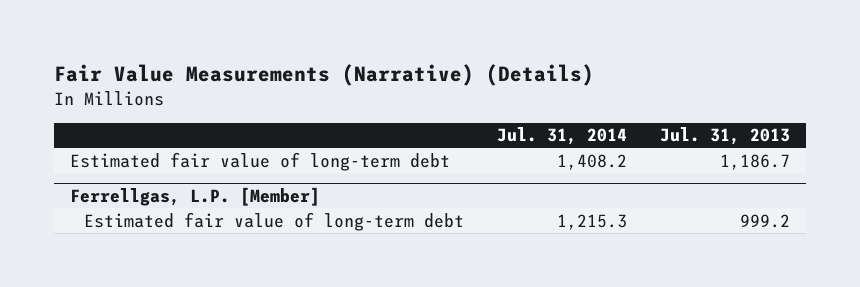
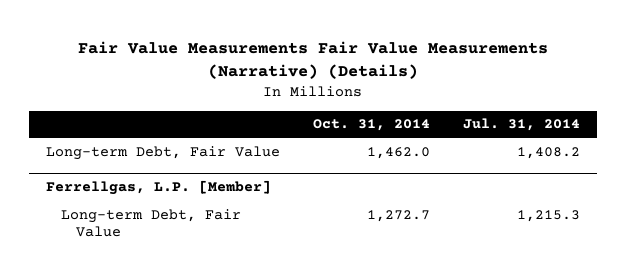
- Fair Value Measurements (Narrative) (Details)
+ Fair Value Measurements Fair Value Measurements (Narrative) (Details)
- | Jul. 31, 2014 | Jul. 31, 2013
+ | Oct. 31, 2014 | Jul. 31, 2014
- Estimated fair value of long-term debt | 1,408.2 | 1,186.7
+ Long-term Debt, Fair Value | 1,462.0 | 1,408.2
@ Ferrellgas, L.P. [Member]
- Estimated fair value of long-term debt | 1,215.3 | 999.2
+ Long-term Debt, Fair Value | 1,272.7 | 1,215.3

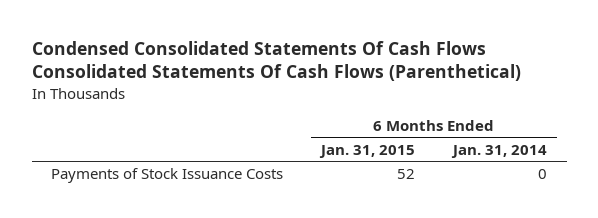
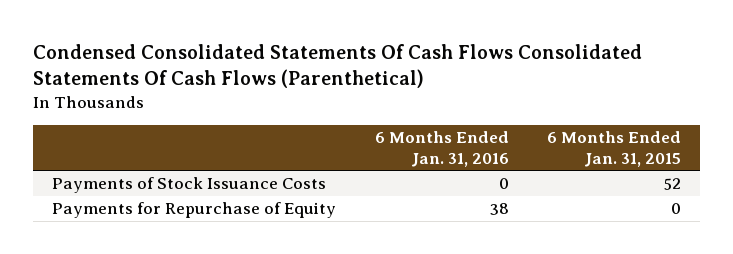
- | 6 Months Ended Jan. 31, 2015 | 6 Months Ended Jan. 31, 2014
+ | 6 Months Ended Jan. 31, 2016 | 6 Months Ended Jan. 31, 2015
+ Payments for Repurchase of Equity | 38 | 0

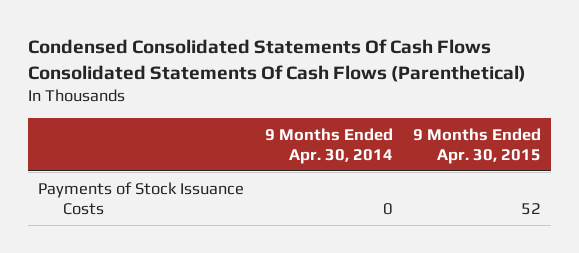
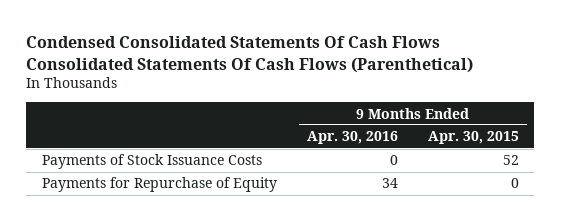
- | 9 Months Ended Apr. 30, 2014 | 9 Months Ended Apr. 30, 2015
+ | 9 Months Ended Apr. 30, 2016 | 9 Months Ended Apr. 30, 2015
+ Payments for Repurchase of Equity | 34 | 0

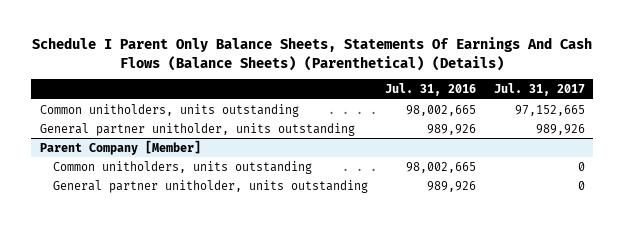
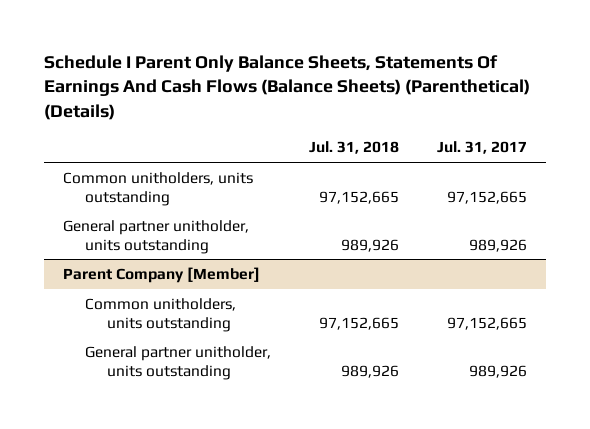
- | Jul. 31, 2016 | Jul. 31, 2017
+ | Jul. 31, 2018 | Jul. 31, 2017
@ Parent Company [Member]
- Common unitholders, units outstanding | 98,002,665 | 0
- General partner unitholder, units outstanding | 989,926 | 0
+ Common unitholders, units outstanding | 97,152,665 | 97,152,665
+ General partner unitholder, units outstanding | 989,926 | 989,926

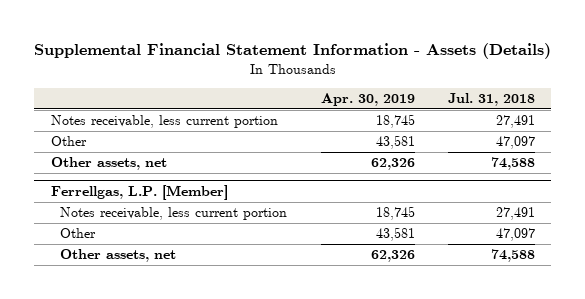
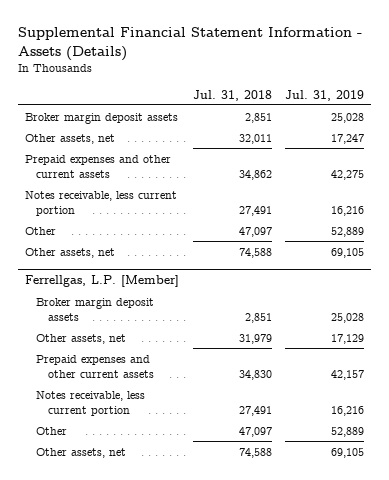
- | Apr. 30, 2019 | Jul. 31, 2018
+ | Jul. 31, 2018 | Jul. 31, 2019
+ Broker margin deposit assets | 2,851 | 25,028
+ Other assets, net | 32,011 | 17,247
+ Prepaid expenses and other current assets | 34,862 | 42,275
@ Ferrellgas, L.P. [Member]
+ Broker margin deposit assets | 2,851 | 25,028
+ Other assets, net | 31,979 | 17,129
+ Prepaid expenses and other current assets | 34,830 | 42,157

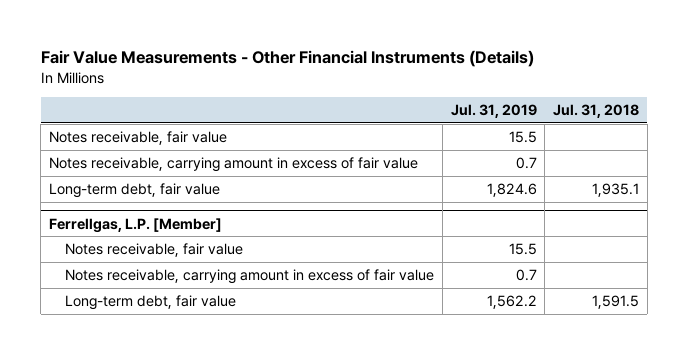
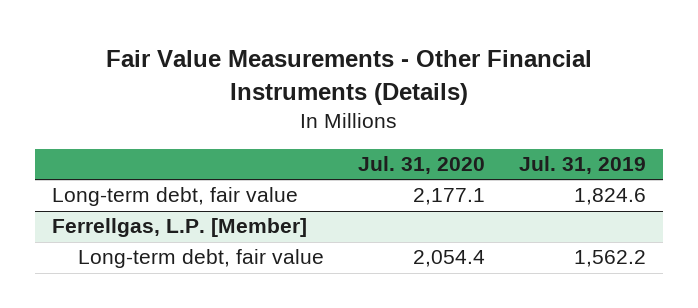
- | Jul. 31, 2019 | Jul. 31, 2018
+ | Jul. 31, 2020 | Jul. 31, 2019
- Notes receivable, fair value | 15.5 |
- Notes receivable, carrying amount in excess of fair value | 0.7 |
@ Ferrellgas, L.P. [Member]
- Notes receivable, fair value | 15.5 |
- Notes receivable, carrying amount in excess of fair value | 0.7 |

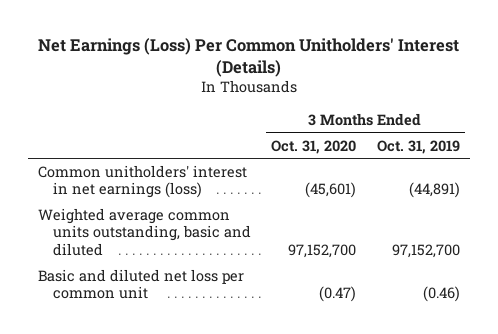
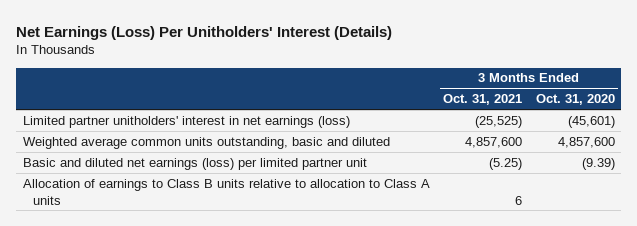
- Net Earnings (Loss) Per Common Unitholders' Interest (Details)
+ Net Earnings (Loss) Per Unitholders' Interest (Details)
- | 3 Months Ended Oct. 31, 2020 | 3 Months Ended Oct. 31, 2019
+ | 3 Months Ended Oct. 31, 2021 | 3 Months Ended Oct. 31, 2020
- Common unitholders' interest in net earnings (loss) | (45,601) | (44,891)
- Weighted average common units outstanding, basic and diluted | 97,152,700 | 97,152,700
- Basic and diluted net loss per common unit | (0.47) | (0.46)
+ Limited partner unitholders' interest in net earnings (loss) | (25,525) | (45,601)
+ Weighted average common units outstanding, basic and diluted | 4,857,600 | 4,857,600
+ Basic and diluted net earnings (loss) per limited partner unit | (5.25) | (9.39)
+ Allocation of earnings to Class B units relative to allocation to Class A units | 6 |

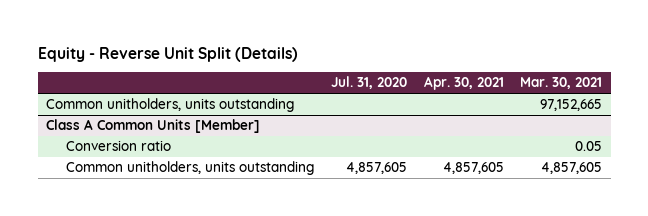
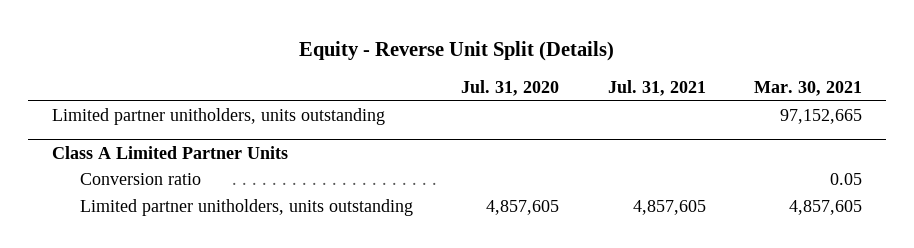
- | Jul. 31, 2020 | Apr. 30, 2021 | Mar. 30, 2021
+ | Jul. 31, 2020 | Jul. 31, 2021 | Mar. 30, 2021
- Common unitholders, units outstanding | | | 97,152,665
- Class A Common Units [Member]
+ Limited partner unitholders, units outstanding | | | 97,152,665
+ Class A Limited Partner Units
- Common unitholders, units outstanding | 4,857,605 | 4,857,605 | 4,857,605
+ Limited partner unitholders, units outstanding | 4,857,605 | 4,857,605 | 4,857,605

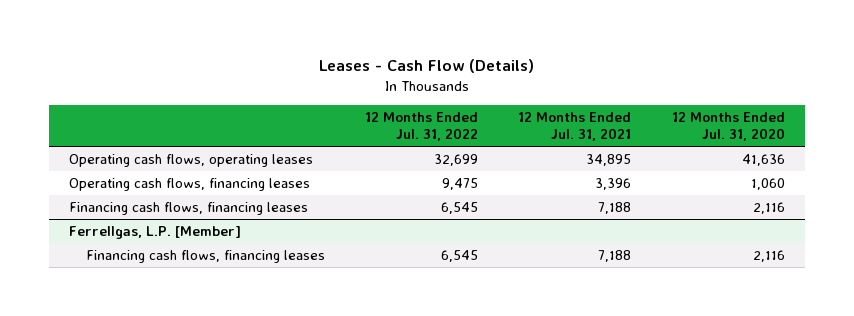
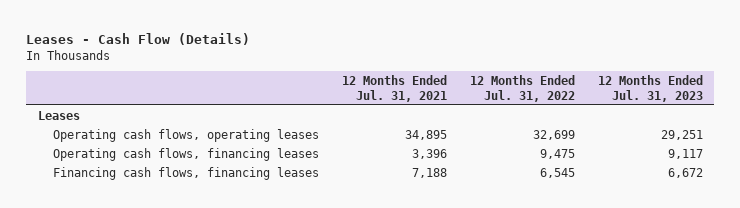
- | 12 Months Ended Jul. 31, 2022 | 12 Months Ended Jul. 31, 2021 | 12 Months Ended Jul. 31, 2020
+ | 12 Months Ended Jul. 31, 2021 | 12 Months Ended Jul. 31, 2022 | 12 Months Ended Jul. 31, 2023
+ Leases
- Ferrellgas, L.P. [Member]
- Financing cash flows, financing leases | 6,545 | 7,188 | 2,116

